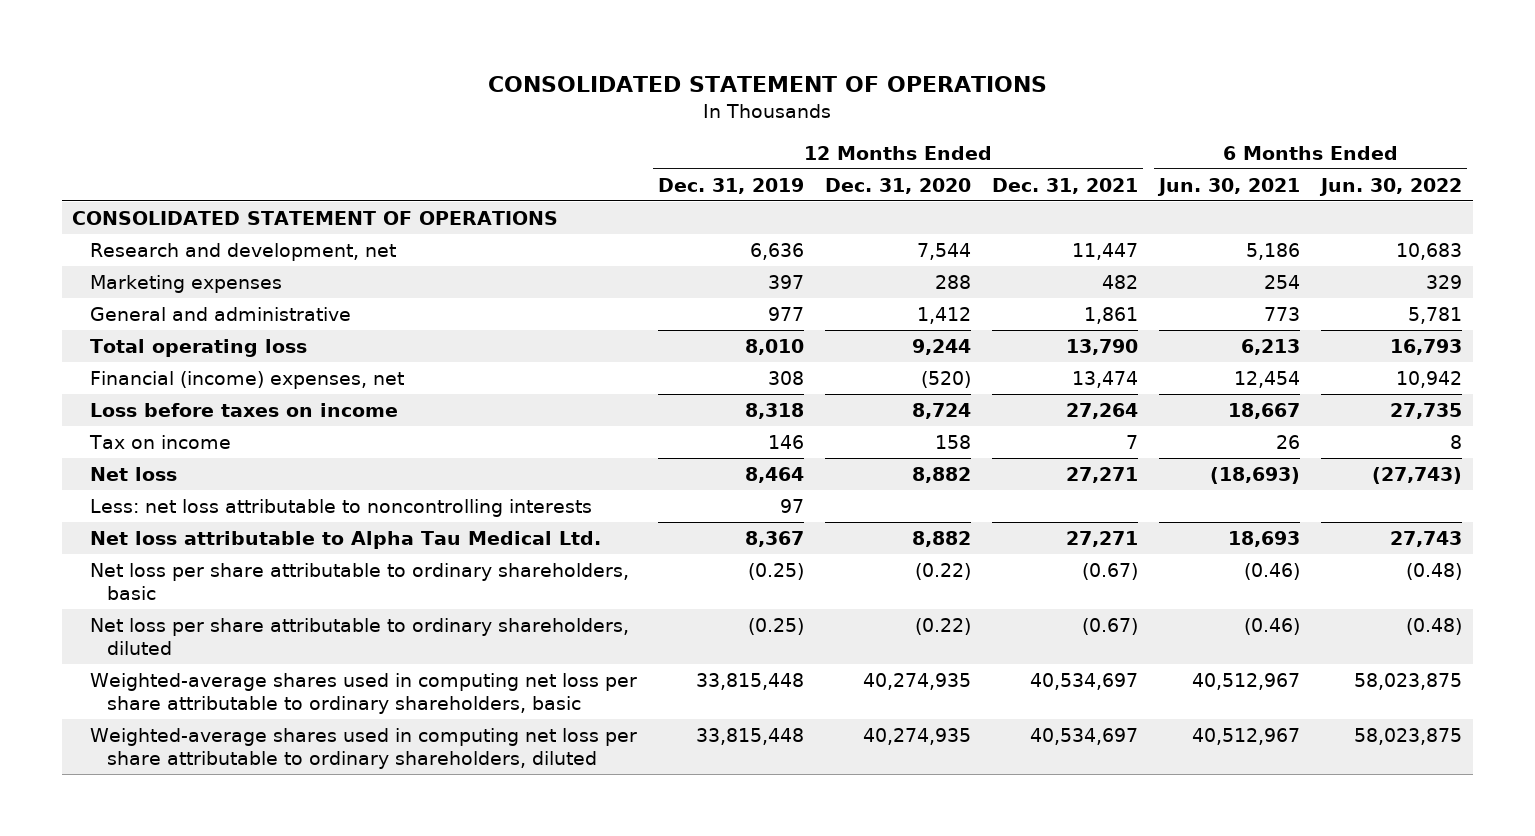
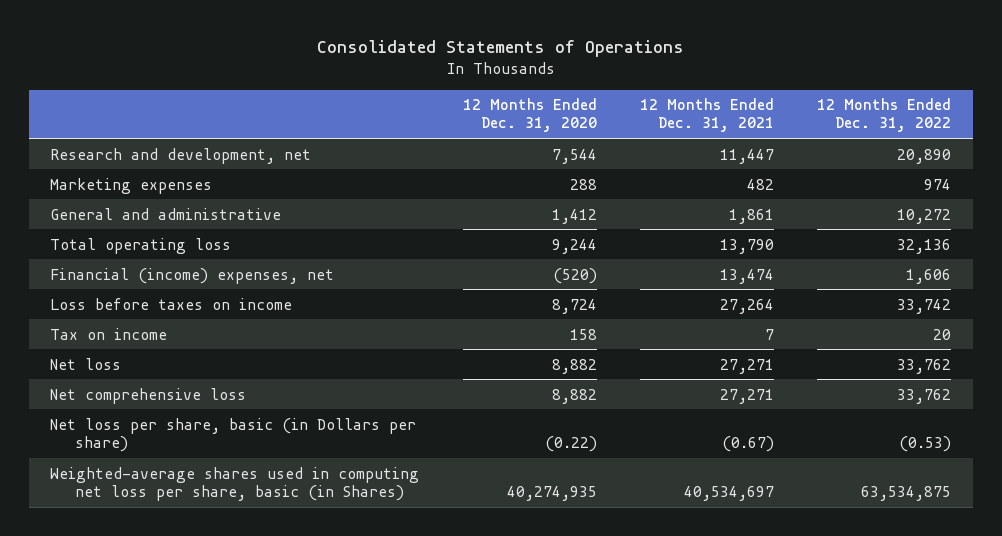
- CONSOLIDATED STATEMENT OF OPERATIONS
+ Consolidated Statements of Operations
- | 12 Months Ended Dec. 31, 2019 | 12 Months Ended Dec. 31, 2020 | 12 Months Ended Dec. 31, 2021 | 6 Months Ended Jun. 30, 2021 | 6 Months Ended Jun. 30, 2022
+ | 12 Months Ended Dec. 31, 2020 | 12 Months Ended Dec. 31, 2021 | 12 Months Ended Dec. 31, 2022
- CONSOLIDATED STATEMENT OF OPERATIONS
- Less: net loss attributable to noncontrolling interests | 97 | | | |
- Net loss attributable to Alpha Tau Medical Ltd. | 8,367 | 8,882 | 27,271 | 18,693 | 27,743
- Net loss per share attributable to ordinary shareholders, basic | (0.25) | (0.22) | (0.67) | (0.46) | (0.48)
- Net loss per share attributable to ordinary shareholders, diluted | (0.25) | (0.22) | (0.67) | (0.46) | (0.48)
- Weighted-average shares used in computing net loss per share attributable to ordinary shareholders, basic | 33,815,448 | 40,274,935 | 40,534,697 | 40,512,967 | 58,023,875
- Weighted-average shares used in computing net loss per share attributable to ordinary shareholders, diluted | 33,815,448 | 40,274,935 | 40,534,697 | 40,512,967 | 58,023,875
+ Net comprehensive loss | 8,882 | 27,271 | 33,762
+ Net loss per share, basic (in Dollars per share) | (0.22) | (0.67) | (0.53)
+ Weighted-average shares used in computing net loss per share, basic (in Shares) | 40,274,935 | 40,534,697 | 63,534,875

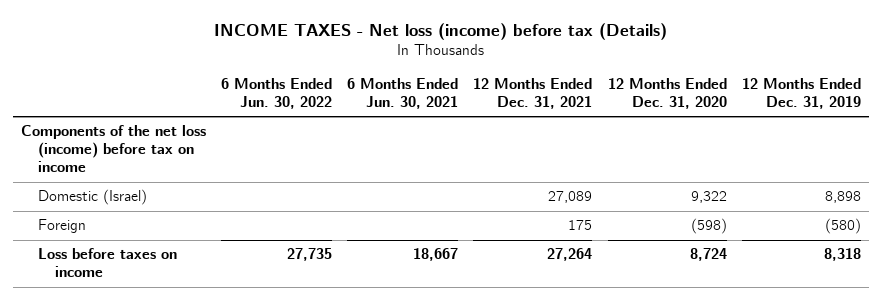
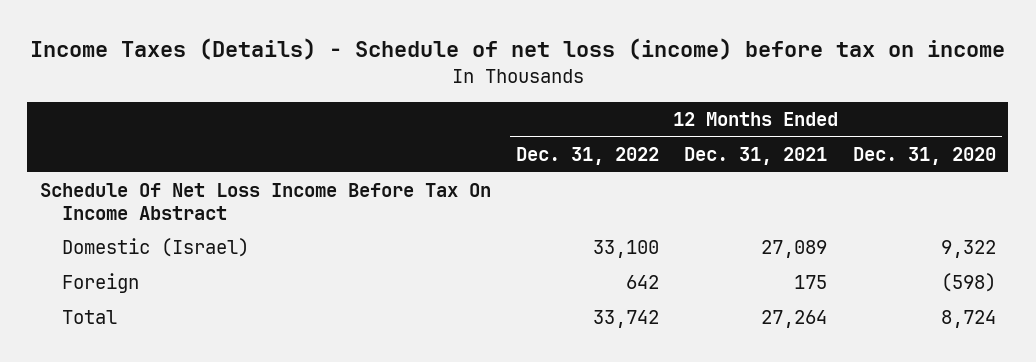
- INCOME TAXES - Net loss (income) before tax (Details)
+ Income Taxes (Details) - Schedule of net loss (income) before tax on income
- | 6 Months Ended Jun. 30, 2022 | 6 Months Ended Jun. 30, 2021 | 12 Months Ended Dec. 31, 2021 | 12 Months Ended Dec. 31, 2020 | 12 Months Ended Dec. 31, 2019
+ | 12 Months Ended Dec. 31, 2022 | 12 Months Ended Dec. 31, 2021 | 12 Months Ended Dec. 31, 2020
- Components of the net loss (income) before tax on income
+ Schedule Of Net Loss Income Before Tax On Income Abstract
- Loss before taxes on income | 27,735 | 18,667 | 27,264 | 8,724 | 8,318
+ Total | 33,742 | 27,264 | 8,724

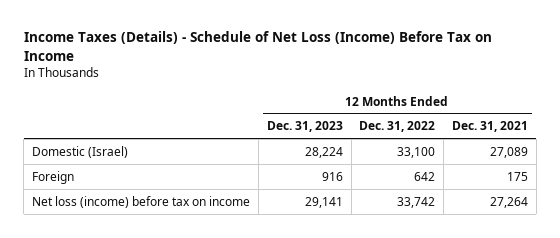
- Income Taxes (Details) - Schedule of net loss (income) before tax on income
+ Income Taxes (Details) - Schedule of Net Loss (Income) Before Tax on Income
- | 12 Months Ended Dec. 31, 2022 | 12 Months Ended Dec. 31, 2021 | 12 Months Ended Dec. 31, 2020
+ | 12 Months Ended Dec. 31, 2023 | 12 Months Ended Dec. 31, 2022 | 12 Months Ended Dec. 31, 2021
- Schedule Of Net Loss Income Before Tax On Income Abstract
- Total | 33,742 | 27,264 | 8,724
+ Net loss (income) before tax on income | 29,141 | 33,742 | 27,264

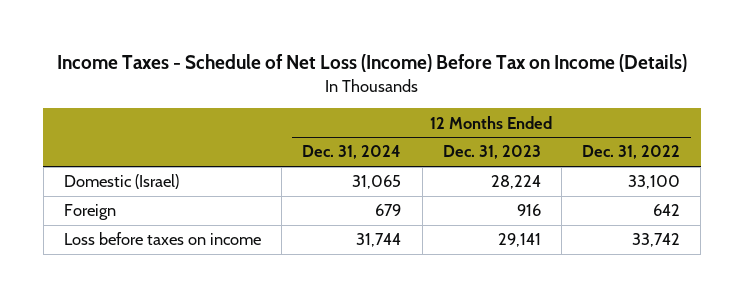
- Income Taxes (Details) - Schedule of Net Loss (Income) Before Tax on Income
+ Income Taxes - Schedule of Net Loss (Income) Before Tax on Income (Details)
- | 12 Months Ended Dec. 31, 2023 | 12 Months Ended Dec. 31, 2022 | 12 Months Ended Dec. 31, 2021
+ | 12 Months Ended Dec. 31, 2024 | 12 Months Ended Dec. 31, 2023 | 12 Months Ended Dec. 31, 2022
- Net loss (income) before tax on income | 29,141 | 33,742 | 27,264
+ Loss before taxes on income | 31,744 | 29,141 | 33,742

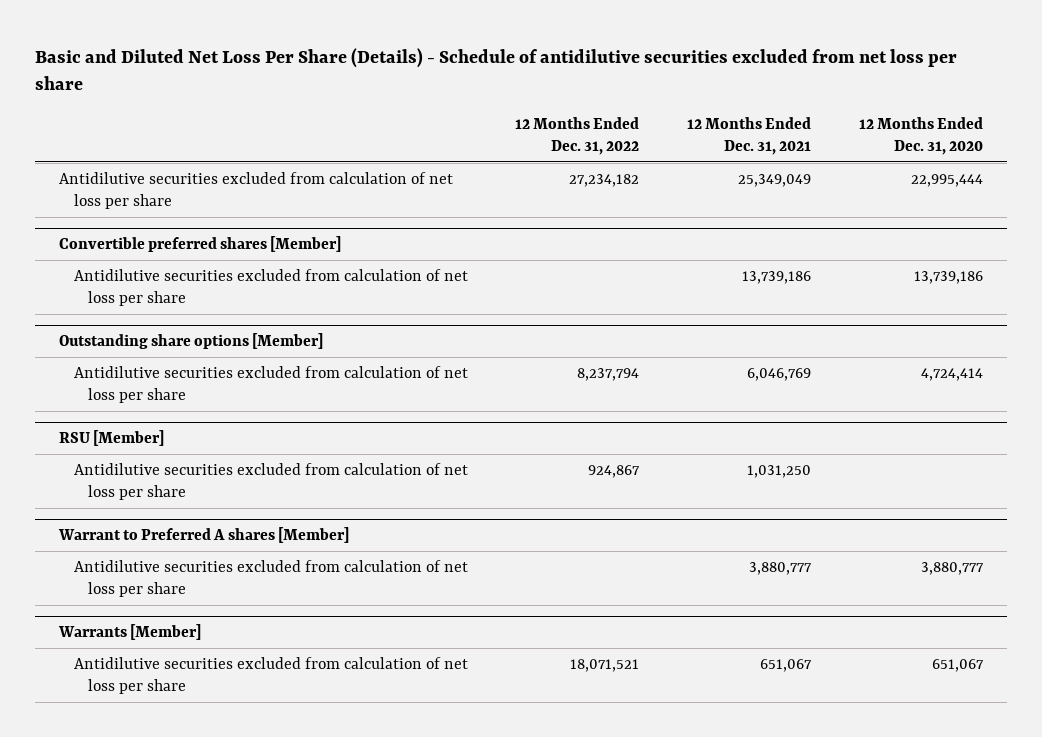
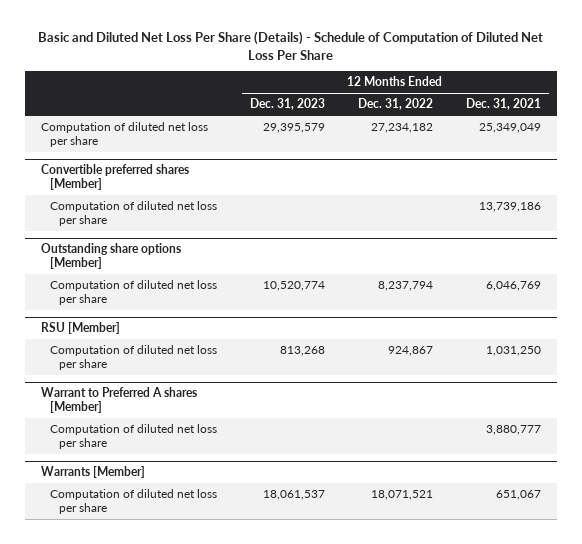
- Basic and Diluted Net Loss Per Share (Details) - Schedule of antidilutive securities excluded from net loss per share
+ Basic and Diluted Net Loss Per Share (Details) - Schedule of Computation of Diluted Net Loss Per Share
- | 12 Months Ended Dec. 31, 2022 | 12 Months Ended Dec. 31, 2021 | 12 Months Ended Dec. 31, 2020
+ | 12 Months Ended Dec. 31, 2023 | 12 Months Ended Dec. 31, 2022 | 12 Months Ended Dec. 31, 2021
- Antidilutive securities excluded from calculation of net loss per share | 27,234,182 | 25,349,049 | 22,995,444
+ Computation of diluted net loss per share | 29,395,579 | 27,234,182 | 25,349,049
@ Convertible preferred shares [Member]
- Antidilutive securities excluded from calculation of net loss per share | | 13,739,186 | 13,739,186
+ Computation of diluted net loss per share | | | 13,739,186
@ Outstanding share options [Member]
- Antidilutive securities excluded from calculation of net loss per share | 8,237,794 | 6,046,769 | 4,724,414
+ Computation of diluted net loss per share | 10,520,774 | 8,237,794 | 6,046,769
@ RSU [Member]
- Antidilutive securities excluded from calculation of net loss per share | 924,867 | 1,031,250 |
+ Computation of diluted net loss per share | 813,268 | 924,867 | 1,031,250
@ Warrant to Preferred A shares [Member]
- Antidilutive securities excluded from calculation of net loss per share | | 3,880,777 | 3,880,777
+ Computation of diluted net loss per share | | | 3,880,777
@ Warrants [Member]
- Antidilutive securities excluded from calculation of net loss per share | 18,071,521 | 651,067 | 651,067
+ Computation of diluted net loss per share | 18,061,537 | 18,071,521 | 651,067

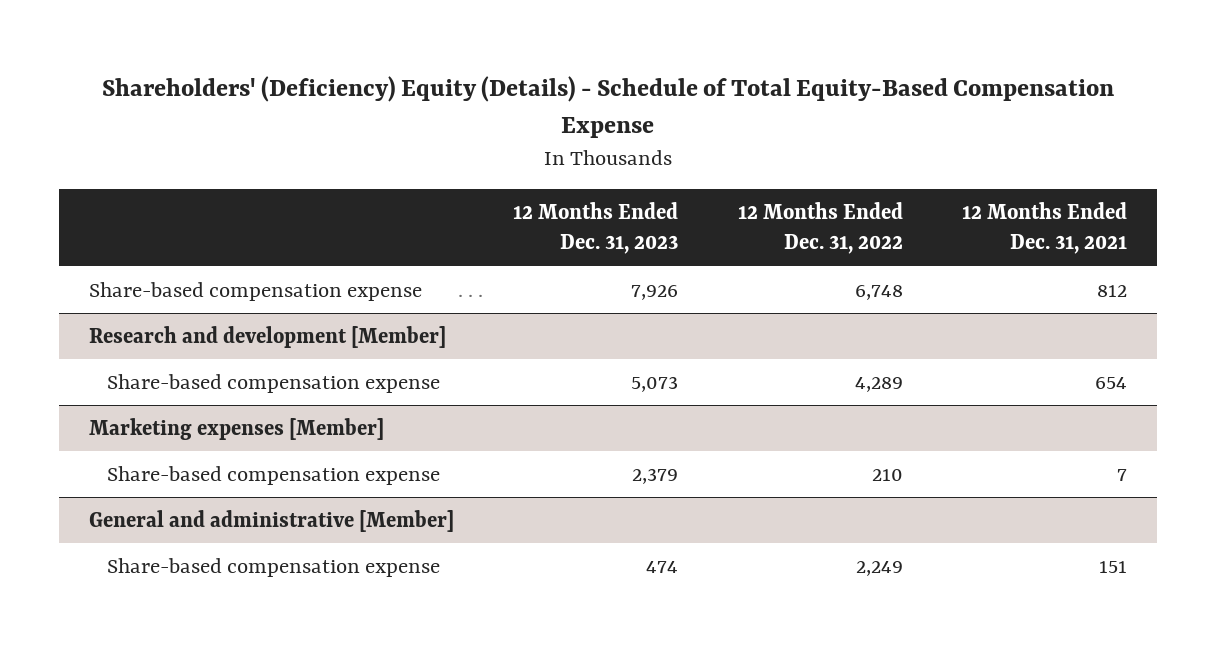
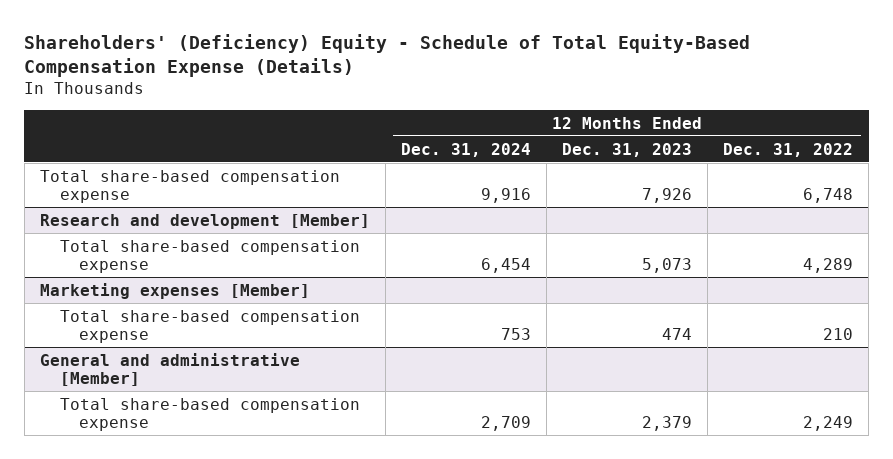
- Shareholders' (Deficiency) Equity (Details) - Schedule of Total Equity-Based Compensation Expense
+ Shareholders' (Deficiency) Equity - Schedule of Total Equity-Based Compensation Expense (Details)
- | 12 Months Ended Dec. 31, 2023 | 12 Months Ended Dec. 31, 2022 | 12 Months Ended Dec. 31, 2021
+ | 12 Months Ended Dec. 31, 2024 | 12 Months Ended Dec. 31, 2023 | 12 Months Ended Dec. 31, 2022
- Share-based compensation expense | 7,926 | 6,748 | 812
+ Total share-based compensation expense | 9,916 | 7,926 | 6,748
@ Research and development [Member]
- Share-based compensation expense | 5,073 | 4,289 | 654
+ Total share-based compensation expense | 6,454 | 5,073 | 4,289
@ Marketing expenses [Member]
- Share-based compensation expense | 2,379 | 210 | 7
+ Total share-based compensation expense | 753 | 474 | 210
@ General and administrative [Member]
- Share-based compensation expense | 474 | 2,249 | 151
+ Total share-based compensation expense | 2,709 | 2,379 | 2,249

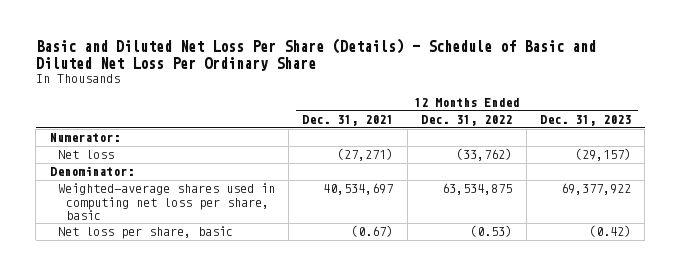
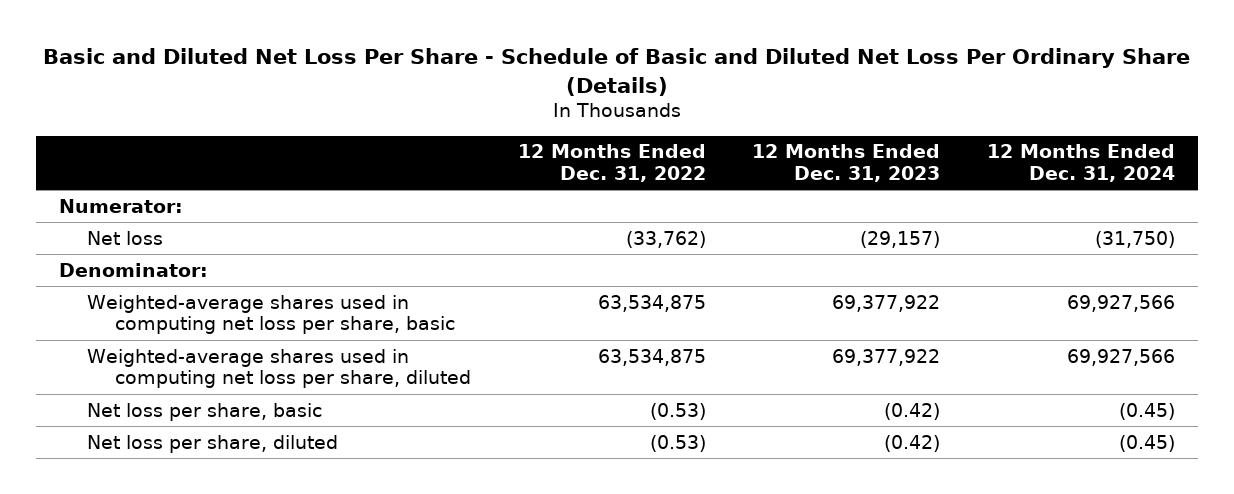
- Basic and Diluted Net Loss Per Share (Details) - Schedule of Basic and Diluted Net Loss Per Ordinary Share
+ Basic and Diluted Net Loss Per Share - Schedule of Basic and Diluted Net Loss Per Ordinary Share (Details)
- | 12 Months Ended Dec. 31, 2021 | 12 Months Ended Dec. 31, 2022 | 12 Months Ended Dec. 31, 2023
+ | 12 Months Ended Dec. 31, 2022 | 12 Months Ended Dec. 31, 2023 | 12 Months Ended Dec. 31, 2024
+ Weighted-average shares used in computing net loss per share, diluted | 63,534,875 | 69,377,922 | 69,927,566
+ Net loss per share, diluted | (0.53) | (0.42) | (0.45)

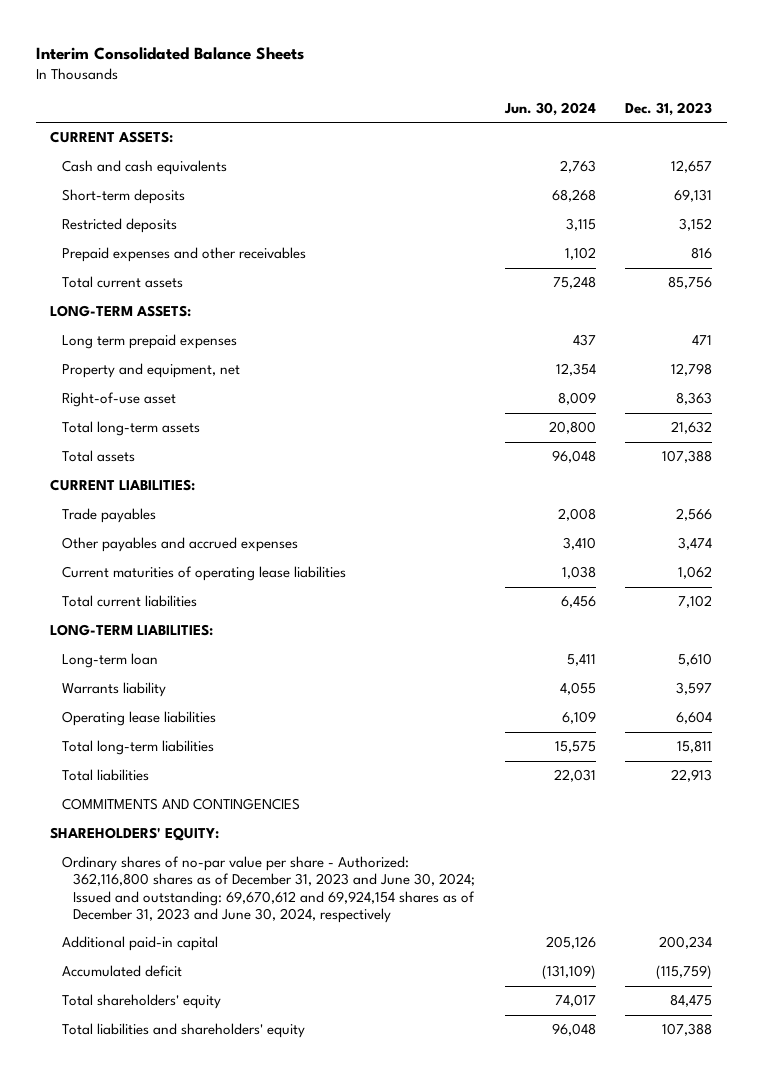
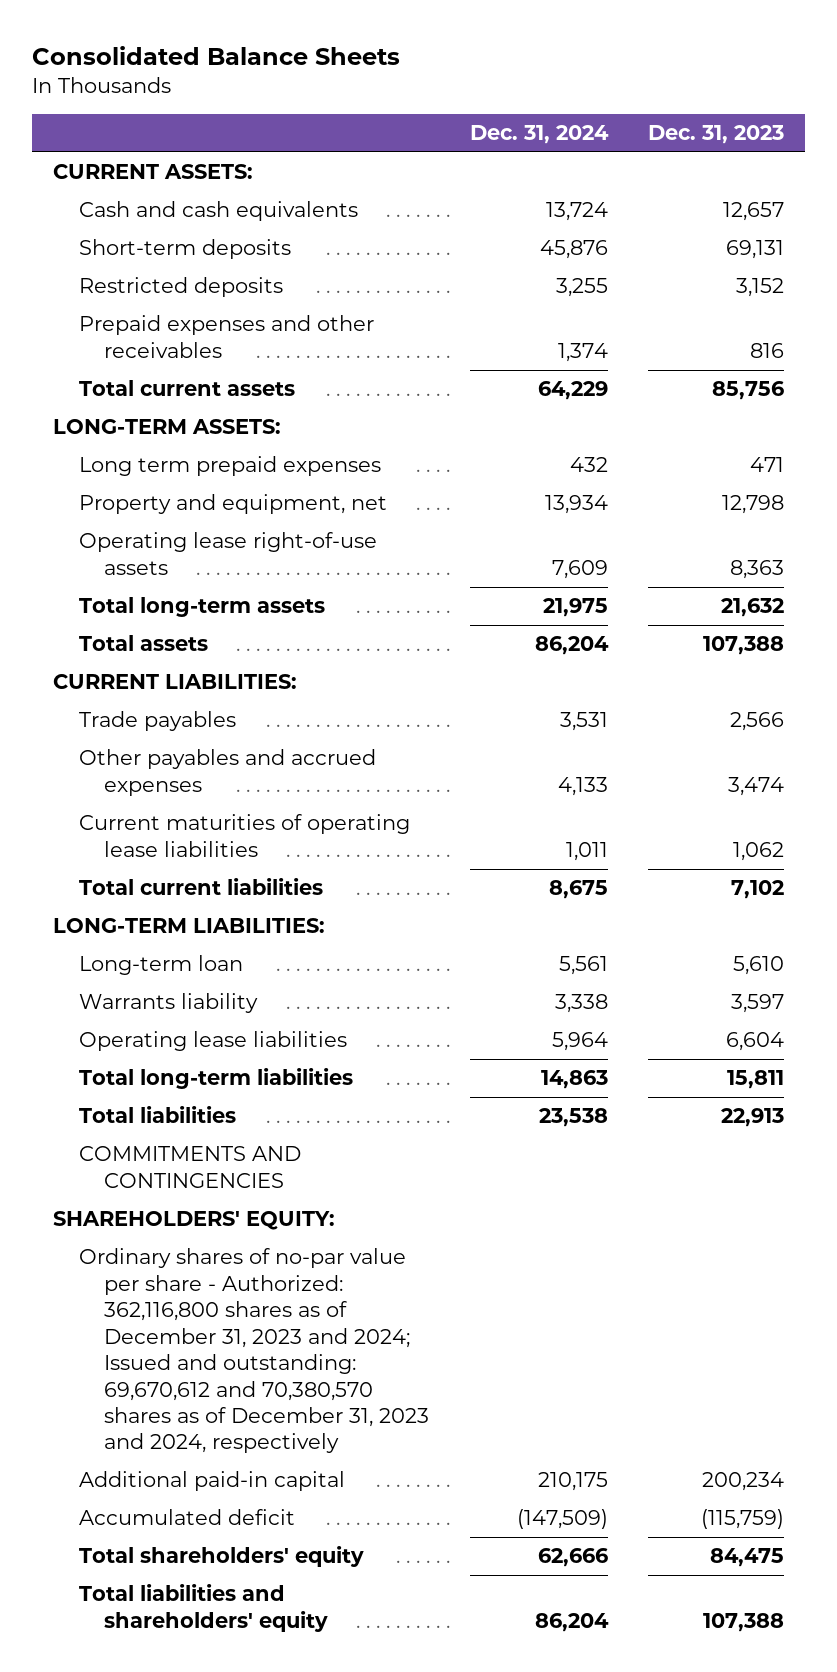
- Interim Consolidated Balance Sheets
+ Consolidated Balance Sheets
- | Jun. 30, 2024 | Dec. 31, 2023
+ | Dec. 31, 2024 | Dec. 31, 2023
- Right-of-use asset | 8,009 | 8,363
+ Operating lease right-of-use assets | 7,609 | 8,363
- Ordinary shares of no-par value per share - Authorized: 362,116,800 shares as of December 31, 2023 and June 30, 2024; Issued and outstanding: 69,670,612 and 69,924,154 shares as of December 31, 2023 and June 30, 2024, respectively
+ Ordinary shares of no-par value per share - Authorized: 362,116,800 shares as of December 31, 2023 and 2024; Issued and outstanding: 69,670,612 and 70,380,570 shares as of December 31, 2023 and 2024, respectively

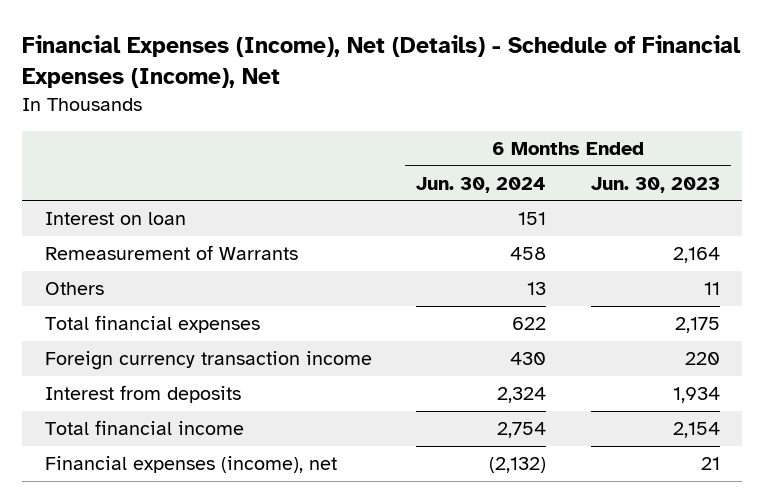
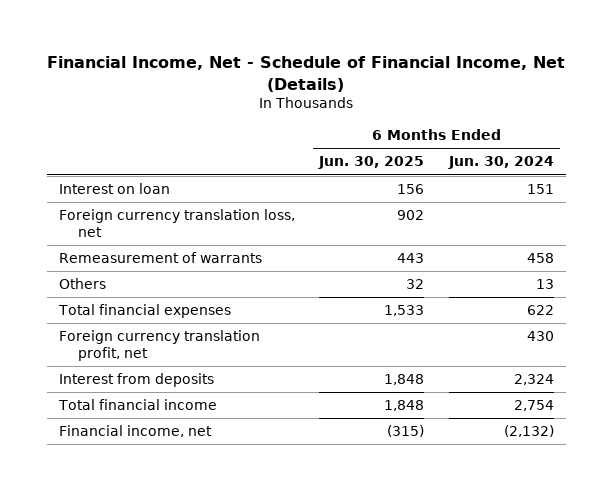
- Financial Expenses (Income), Net (Details) - Schedule of Financial Expenses (Income), Net
+ Financial Income, Net - Schedule of Financial Income, Net (Details)
- | 6 Months Ended Jun. 30, 2024 | 6 Months Ended Jun. 30, 2023
+ | 6 Months Ended Jun. 30, 2025 | 6 Months Ended Jun. 30, 2024
- Remeasurement of Warrants | 458 | 2,164
+ Foreign currency translation loss, net | 902 |
+ Remeasurement of warrants | 443 | 458
- Foreign currency transaction income | 430 | 220
+ Foreign currency translation profit, net | | 430
- Financial expenses (income), net | (2,132) | 21
+ Financial income, net | (315) | (2,132)

